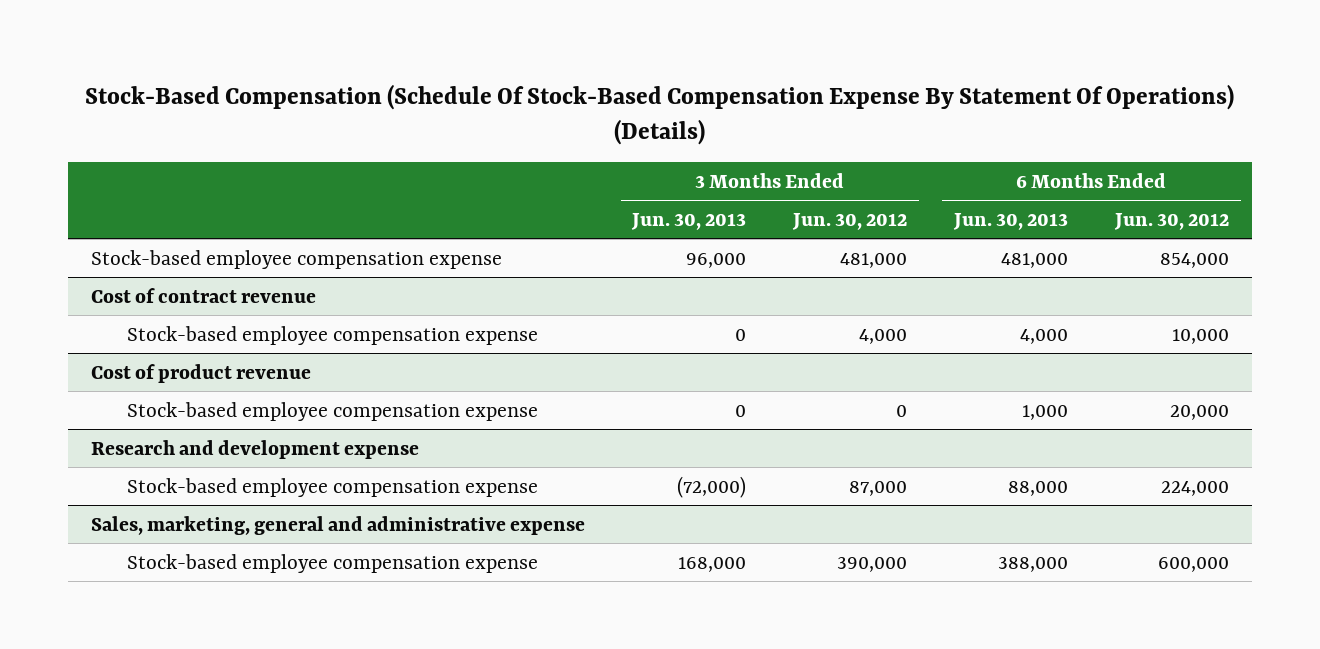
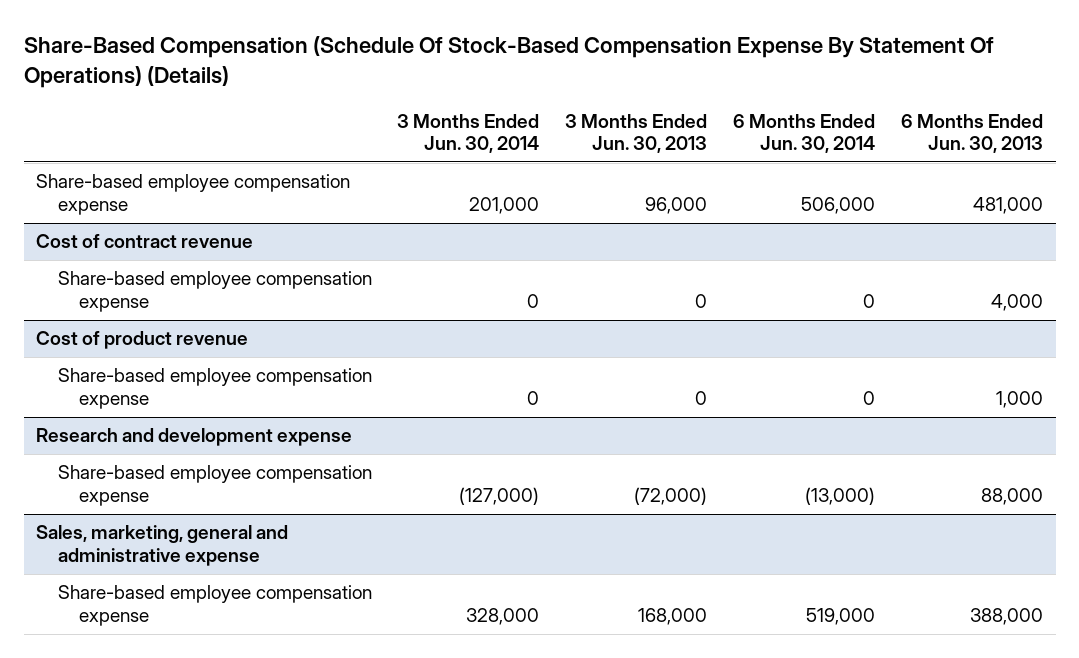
- Stock-Based Compensation (Schedule Of Stock-Based Compensation Expense By Statement Of Operations) (Details)
+ Share-Based Compensation (Schedule Of Stock-Based Compensation Expense By Statement Of Operations) (Details)
- | 3 Months Ended Jun. 30, 2013 | 3 Months Ended Jun. 30, 2012 | 6 Months Ended Jun. 30, 2013 | 6 Months Ended Jun. 30, 2012
+ | 3 Months Ended Jun. 30, 2014 | 3 Months Ended Jun. 30, 2013 | 6 Months Ended Jun. 30, 2014 | 6 Months Ended Jun. 30, 2013
- Stock-based employee compensation expense | 96,000 | 481,000 | 481,000 | 854,000
+ Share-based employee compensation expense | 201,000 | 96,000 | 506,000 | 481,000
@ Cost of contract revenue
- Stock-based employee compensation expense | 0 | 4,000 | 4,000 | 10,000
+ Share-based employee compensation expense | 0 | 0 | 0 | 4,000
@ Cost of product revenue
- Stock-based employee compensation expense | 0 | 0 | 1,000 | 20,000
+ Share-based employee compensation expense | 0 | 0 | 0 | 1,000
@ Research and development expense
- Stock-based employee compensation expense | (72,000) | 87,000 | 88,000 | 224,000
+ Share-based employee compensation expense | (127,000) | (72,000) | (13,000) | 88,000
@ Sales, marketing, general and administrative expense
- Stock-based employee compensation expense | 168,000 | 390,000 | 388,000 | 600,000
+ Share-based employee compensation expense | 328,000 | 168,000 | 519,000 | 388,000

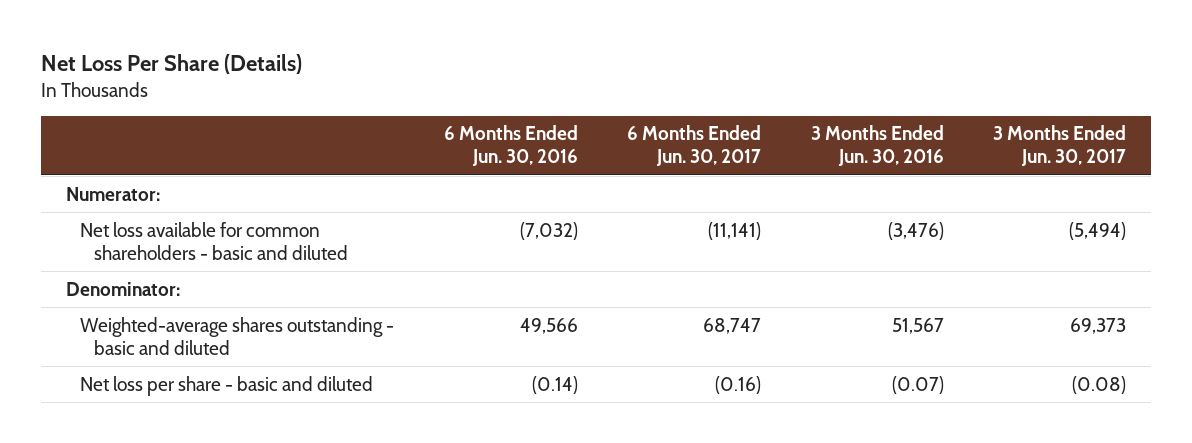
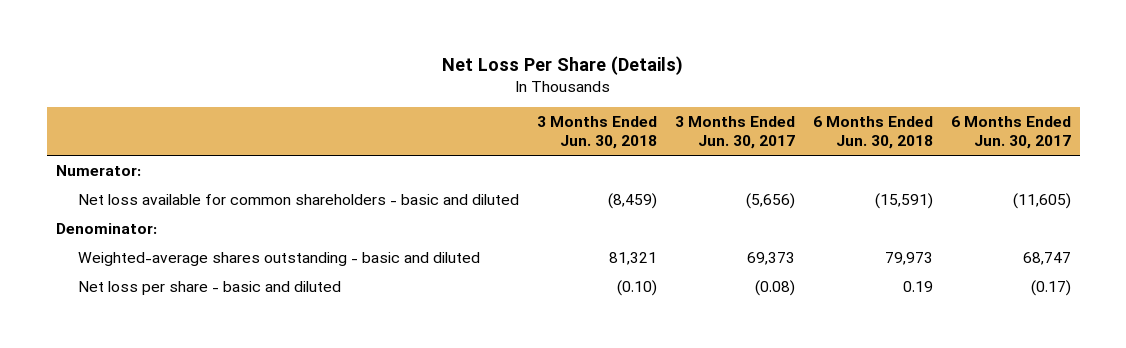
- | 6 Months Ended Jun. 30, 2016 | 6 Months Ended Jun. 30, 2017 | 3 Months Ended Jun. 30, 2016 | 3 Months Ended Jun. 30, 2017
+ | 3 Months Ended Jun. 30, 2018 | 3 Months Ended Jun. 30, 2017 | 6 Months Ended Jun. 30, 2018 | 6 Months Ended Jun. 30, 2017
- Net loss available for common shareholders - basic and diluted | (7,032) | (11,141) | (3,476) | (5,494)
+ Net loss available for common shareholders - basic and diluted | (8,459) | (5,656) | (15,591) | (11,605)
- Net loss per share - basic and diluted | (0.14) | (0.16) | (0.07) | (0.08)
+ Net loss per share - basic and diluted | (0.10) | (0.08) | 0.19 | (0.17)

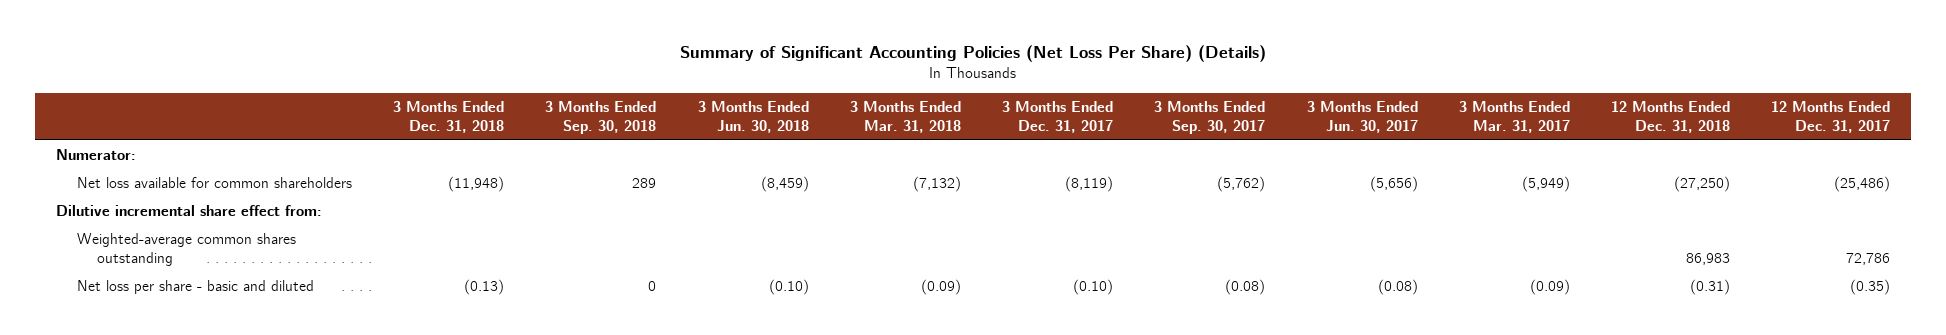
- Net Loss Per Share (Details)
+ Summary of Significant Accounting Policies (Net Loss Per Share) (Details)
- | 3 Months Ended Jun. 30, 2018 | 3 Months Ended Jun. 30, 2017 | 6 Months Ended Jun. 30, 2018 | 6 Months Ended Jun. 30, 2017
+ | 3 Months Ended Dec. 31, 2018 | 3 Months Ended Sep. 30, 2018 | 3 Months Ended Jun. 30, 2018 | 3 Months Ended Mar. 31, 2018 | 3 Months Ended Dec. 31, 2017 | 3 Months Ended Sep. 30, 2017 | 3 Months Ended Jun. 30, 2017 | 3 Months Ended Mar. 31, 2017 | 12 Months Ended Dec. 31, 2018 | 12 Months Ended Dec. 31, 2017
- Net loss available for common shareholders - basic and diluted | (8,459) | (5,656) | (15,591) | (11,605)
- Denominator:
- Weighted-average shares outstanding - basic and diluted | 81,321 | 69,373 | 79,973 | 68,747
+ Net loss available for common shareholders | (11,948) | 289 | (8,459) | (7,132) | (8,119) | (5,762) | (5,656) | (5,949) | (27,250) | (25,486)
+ Dilutive incremental share effect from:
+ Weighted-average common shares outstanding | | | | | | | | | 86,983 | 72,786

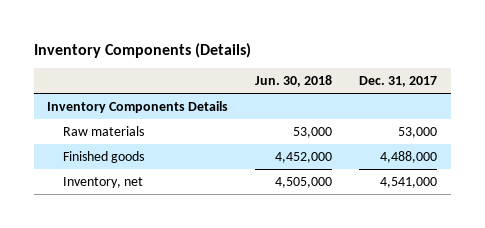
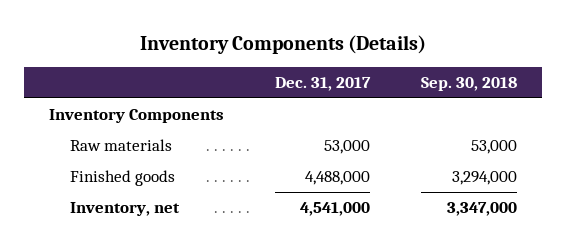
- | Jun. 30, 2018 | Dec. 31, 2017
+ | Dec. 31, 2017 | Sep. 30, 2018
- Inventory Components Details
+ Inventory Components

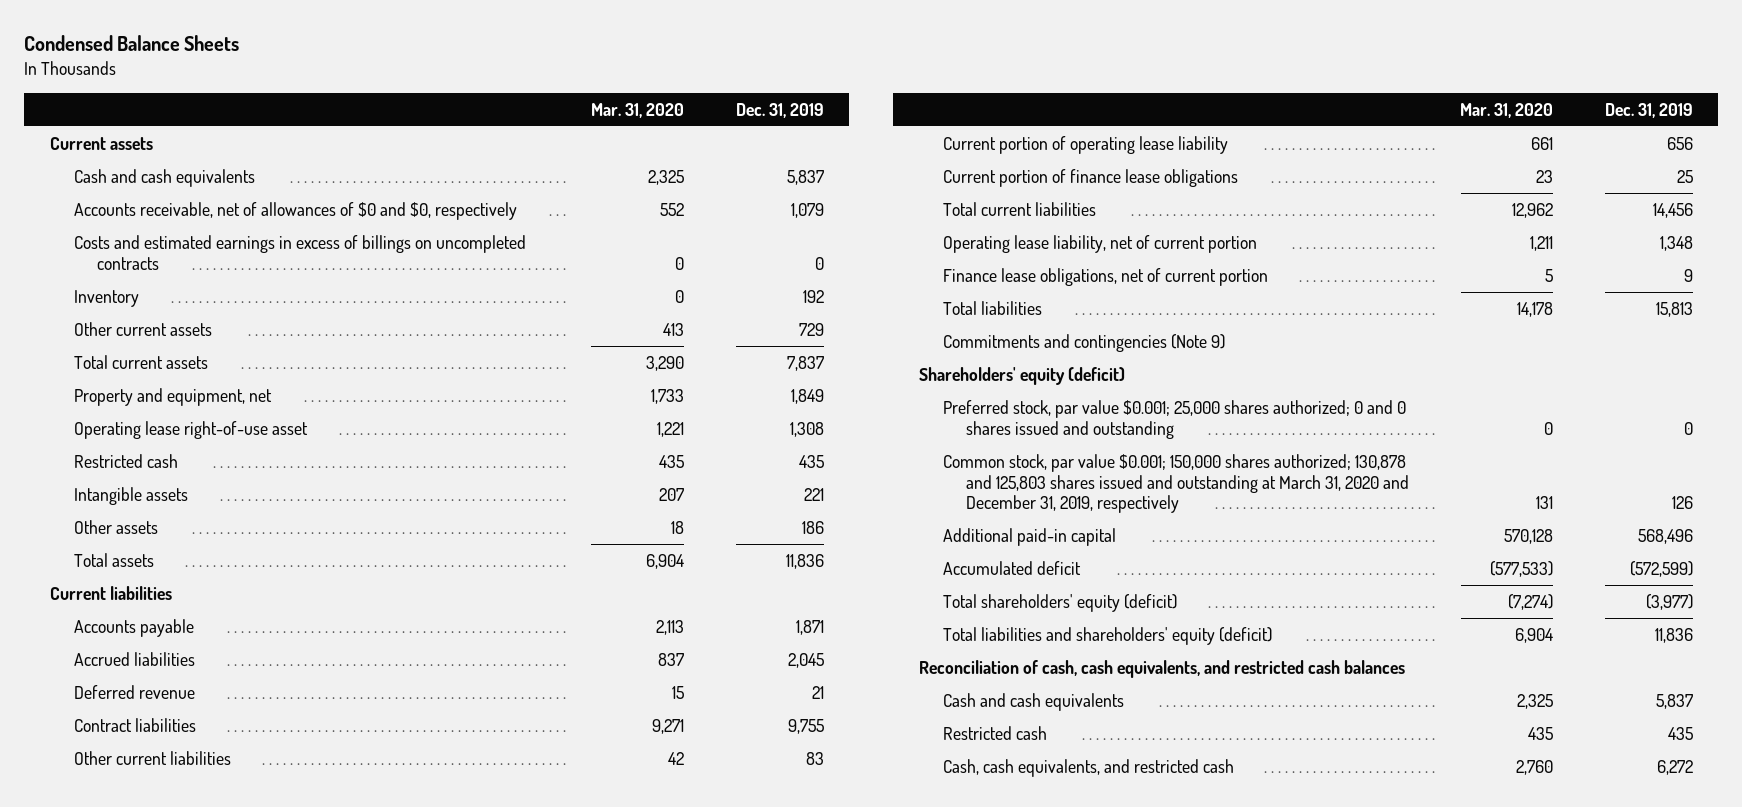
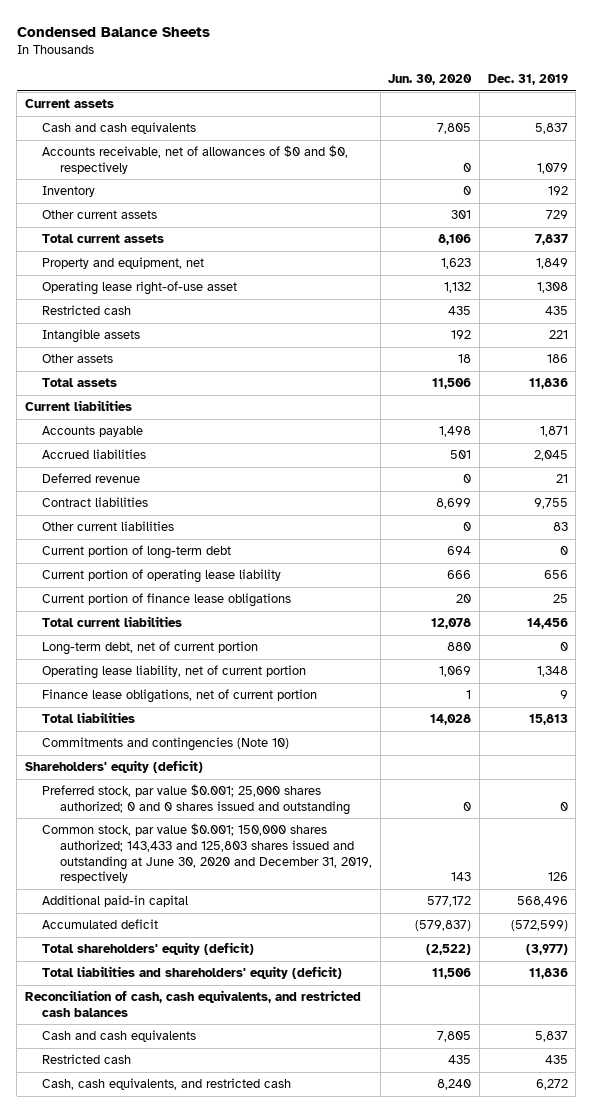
- | Mar. 31, 2020 | Dec. 31, 2019
+ | Jun. 30, 2020 | Dec. 31, 2019
- Costs and estimated earnings in excess of billings on uncompleted contracts | 0 | 0
+ Current portion of long-term debt | 694 | 0
+ Long-term debt, net of current portion | 880 | 0
- Commitments and contingencies (Note 9)
+ Commitments and contingencies (Note 10)
- Common stock, par value $0.001; 150,000 shares authorized; 130,878 and 125,803 shares issued and outstanding at March 31, 2020 and December 31, 2019, respectively | 131 | 126
+ Common stock, par value $0.001; 150,000 shares authorized; 143,433 and 125,803 shares issued and outstanding at June 30, 2020 and December 31, 2019, respectively | 143 | 126

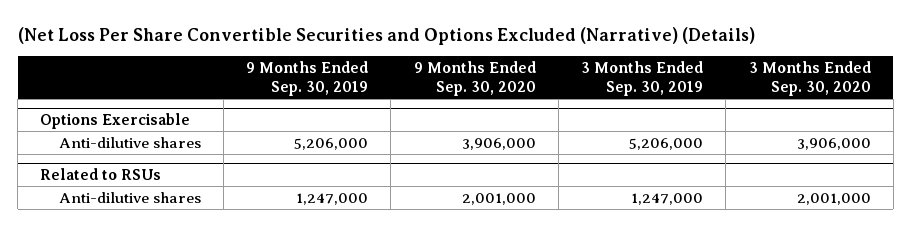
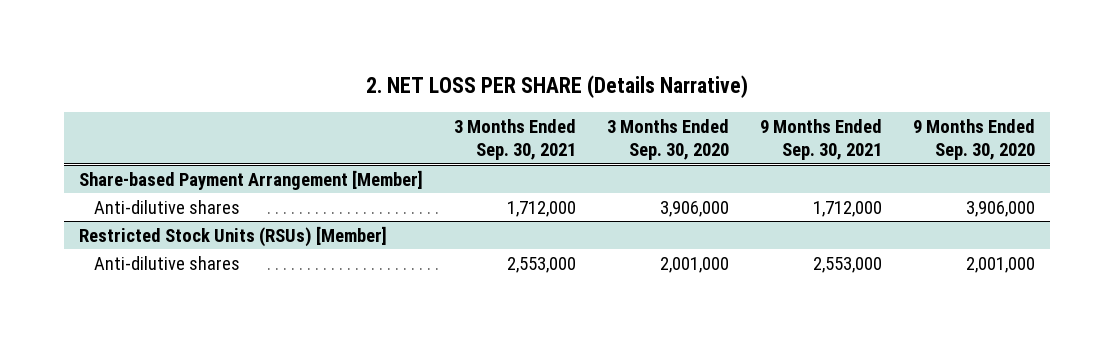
- (Net Loss Per Share Convertible Securities and Options Excluded (Narrative) (Details)
+ 2. NET LOSS PER SHARE (Details Narrative)
- | 9 Months Ended Sep. 30, 2019 | 9 Months Ended Sep. 30, 2020 | 3 Months Ended Sep. 30, 2019 | 3 Months Ended Sep. 30, 2020
+ | 3 Months Ended Sep. 30, 2021 | 3 Months Ended Sep. 30, 2020 | 9 Months Ended Sep. 30, 2021 | 9 Months Ended Sep. 30, 2020
- Options Exercisable
+ Share-based Payment Arrangement [Member]
- Related to RSUs
+ Restricted Stock Units (RSUs) [Member]

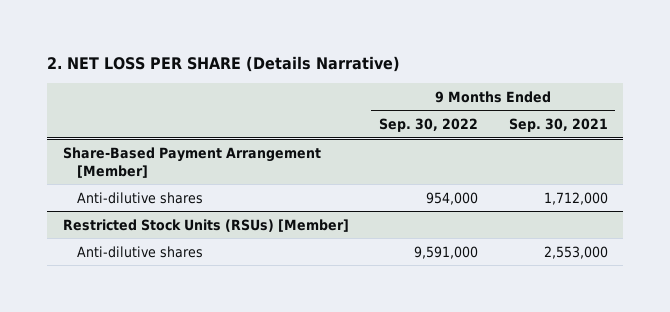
- | 3 Months Ended Sep. 30, 2021 | 3 Months Ended Sep. 30, 2020 | 9 Months Ended Sep. 30, 2021 | 9 Months Ended Sep. 30, 2020
+ | 9 Months Ended Sep. 30, 2022 | 9 Months Ended Sep. 30, 2021
- Share-based Payment Arrangement [Member]
+ Share-Based Payment Arrangement [Member]

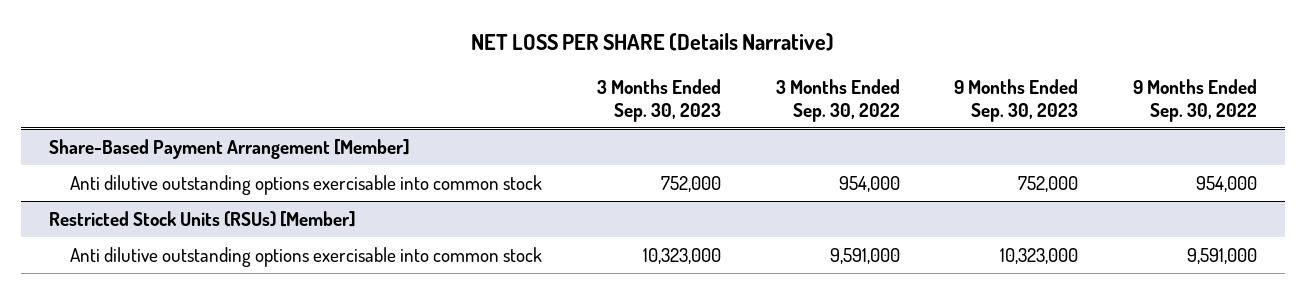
- 2. NET LOSS PER SHARE (Details Narrative)
+ NET LOSS PER SHARE (Details Narrative)
- | 9 Months Ended Sep. 30, 2022 | 9 Months Ended Sep. 30, 2021
+ | 3 Months Ended Sep. 30, 2023 | 3 Months Ended Sep. 30, 2022 | 9 Months Ended Sep. 30, 2023 | 9 Months Ended Sep. 30, 2022
@ Share-Based Payment Arrangement [Member]
- Anti-dilutive shares | 954,000 | 1,712,000
+ Anti dilutive outstanding options exercisable into common stock | 752,000 | 954,000 | 752,000 | 954,000
@ Restricted Stock Units (RSUs) [Member]
- Anti-dilutive shares | 9,591,000 | 2,553,000
+ Anti dilutive outstanding options exercisable into common stock | 10,323,000 | 9,591,000 | 10,323,000 | 9,591,000

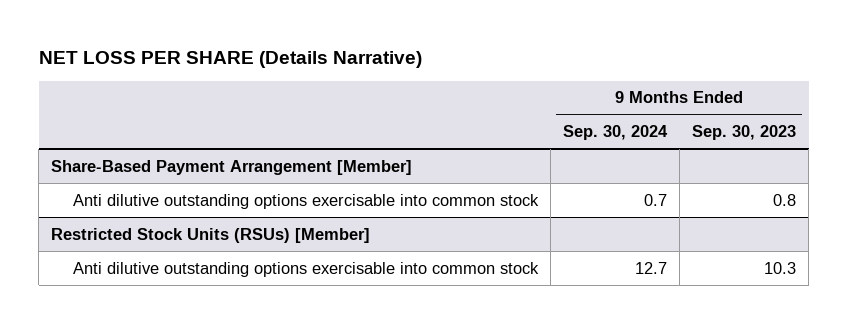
- | 3 Months Ended Sep. 30, 2023 | 3 Months Ended Sep. 30, 2022 | 9 Months Ended Sep. 30, 2023 | 9 Months Ended Sep. 30, 2022
+ | 9 Months Ended Sep. 30, 2024 | 9 Months Ended Sep. 30, 2023
@ Share-Based Payment Arrangement [Member]
- Anti dilutive outstanding options exercisable into common stock | 752,000 | 954,000 | 752,000 | 954,000
+ Anti dilutive outstanding options exercisable into common stock | 0.7 | 0.8
@ Restricted Stock Units (RSUs) [Member]
- Anti dilutive outstanding options exercisable into common stock | 10,323,000 | 9,591,000 | 10,323,000 | 9,591,000
+ Anti dilutive outstanding options exercisable into common stock | 12.7 | 10.3

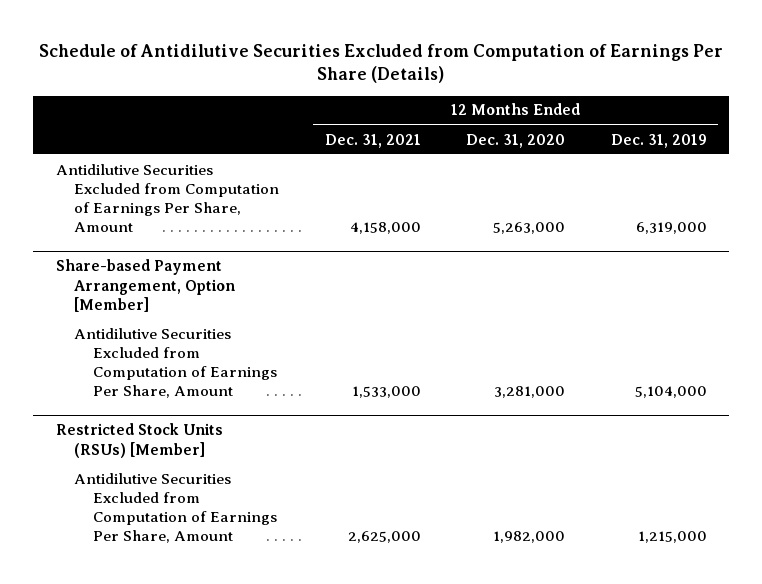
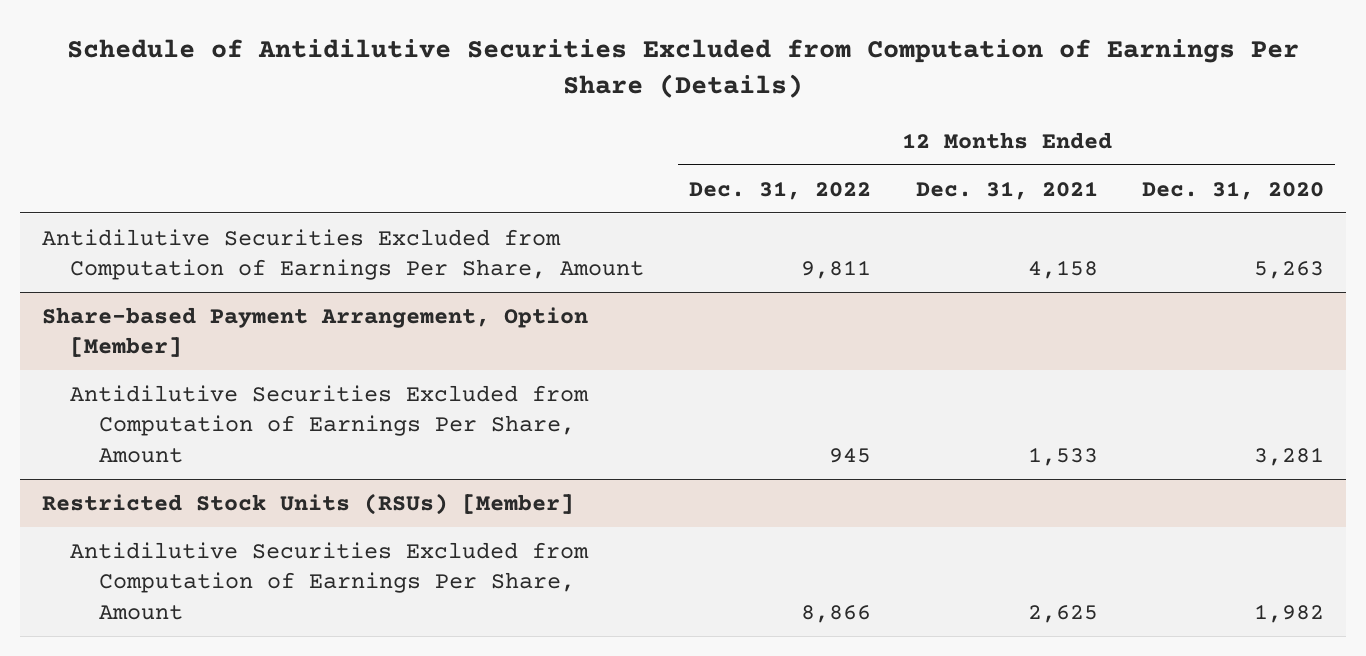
- | 12 Months Ended Dec. 31, 2021 | 12 Months Ended Dec. 31, 2020 | 12 Months Ended Dec. 31, 2019
+ | 12 Months Ended Dec. 31, 2022 | 12 Months Ended Dec. 31, 2021 | 12 Months Ended Dec. 31, 2020
- Antidilutive Securities Excluded from Computation of Earnings Per Share, Amount | 4,158,000 | 5,263,000 | 6,319,000
+ Antidilutive Securities Excluded from Computation of Earnings Per Share, Amount | 9,811 | 4,158 | 5,263
@ Share-based Payment Arrangement, Option [Member]
- Antidilutive Securities Excluded from Computation of Earnings Per Share, Amount | 1,533,000 | 3,281,000 | 5,104,000
+ Antidilutive Securities Excluded from Computation of Earnings Per Share, Amount | 945 | 1,533 | 3,281
@ Restricted Stock Units (RSUs) [Member]
- Antidilutive Securities Excluded from Computation of Earnings Per Share, Amount | 2,625,000 | 1,982,000 | 1,215,000
+ Antidilutive Securities Excluded from Computation of Earnings Per Share, Amount | 8,866 | 2,625 | 1,982

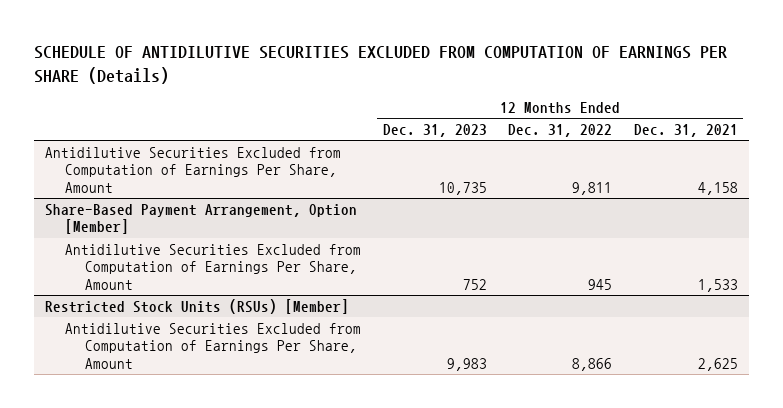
- Schedule of Antidilutive Securities Excluded from Computation of Earnings Per Share (Details)
+ SCHEDULE OF ANTIDILUTIVE SECURITIES EXCLUDED FROM COMPUTATION OF EARNINGS PER SHARE (Details)
- | 12 Months Ended Dec. 31, 2022 | 12 Months Ended Dec. 31, 2021 | 12 Months Ended Dec. 31, 2020
+ | 12 Months Ended Dec. 31, 2023 | 12 Months Ended Dec. 31, 2022 | 12 Months Ended Dec. 31, 2021
- Share-based Payment Arrangement, Option [Member]
+ Share-Based Payment Arrangement, Option [Member]

